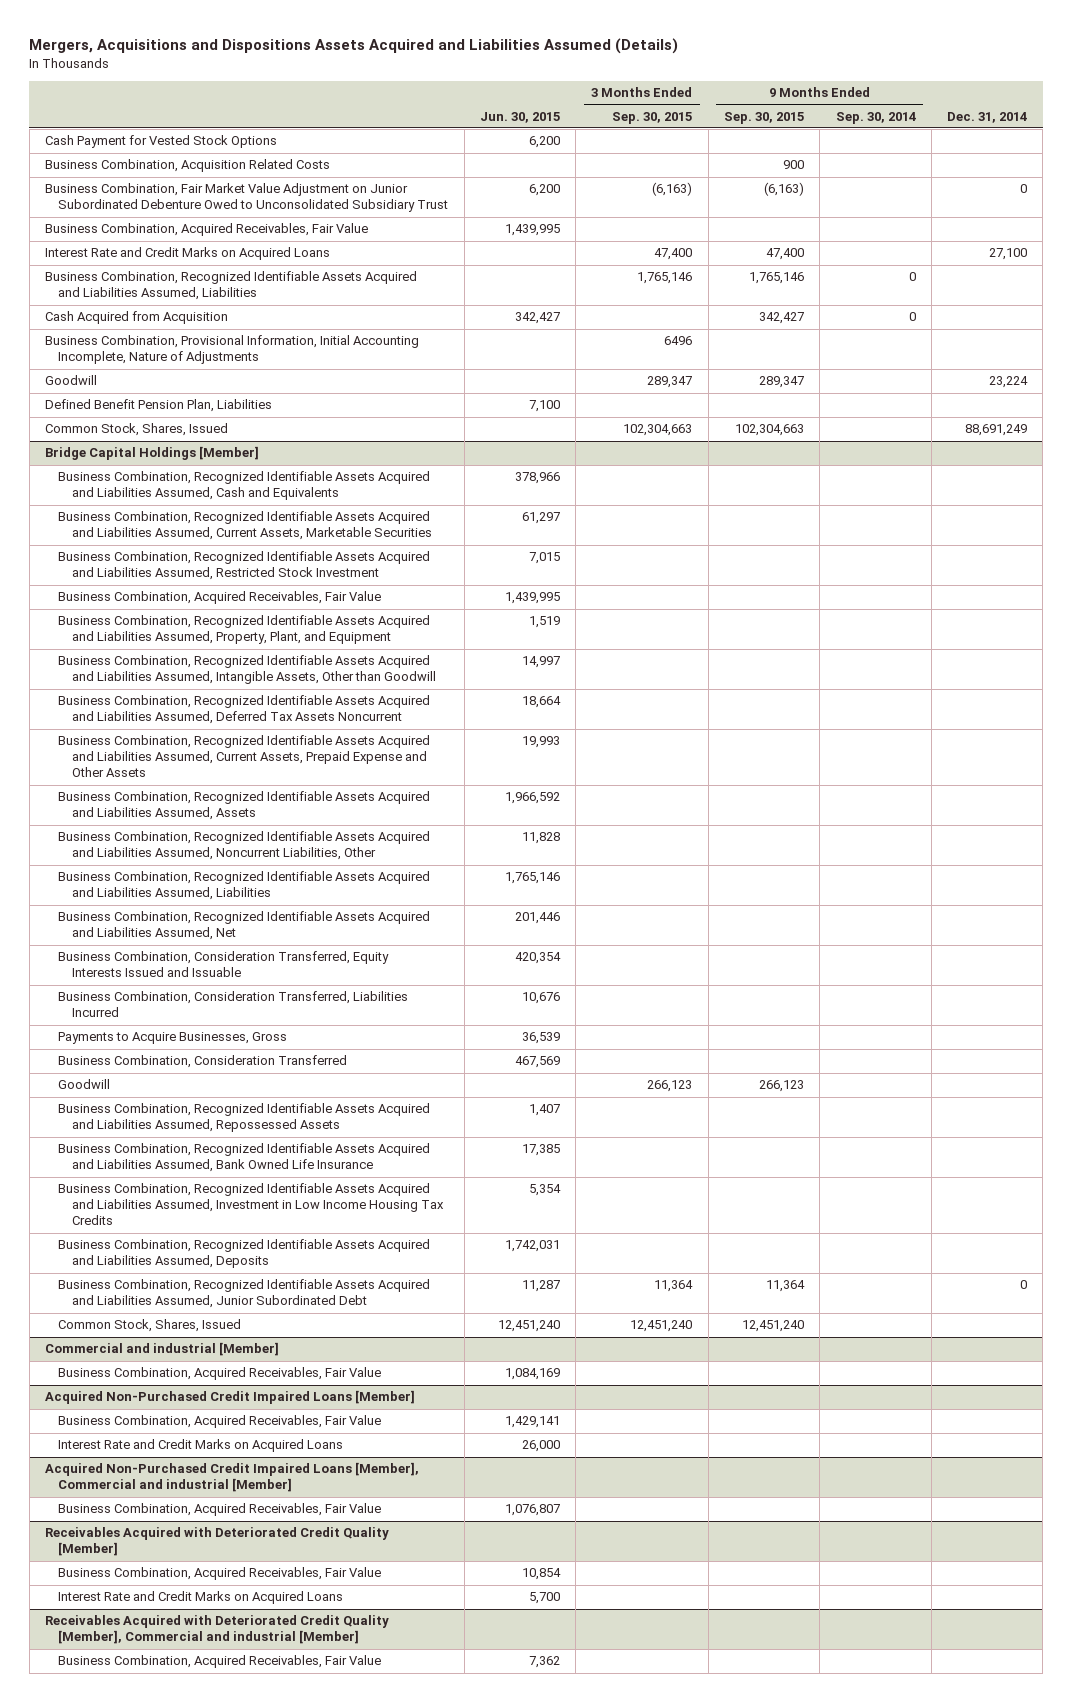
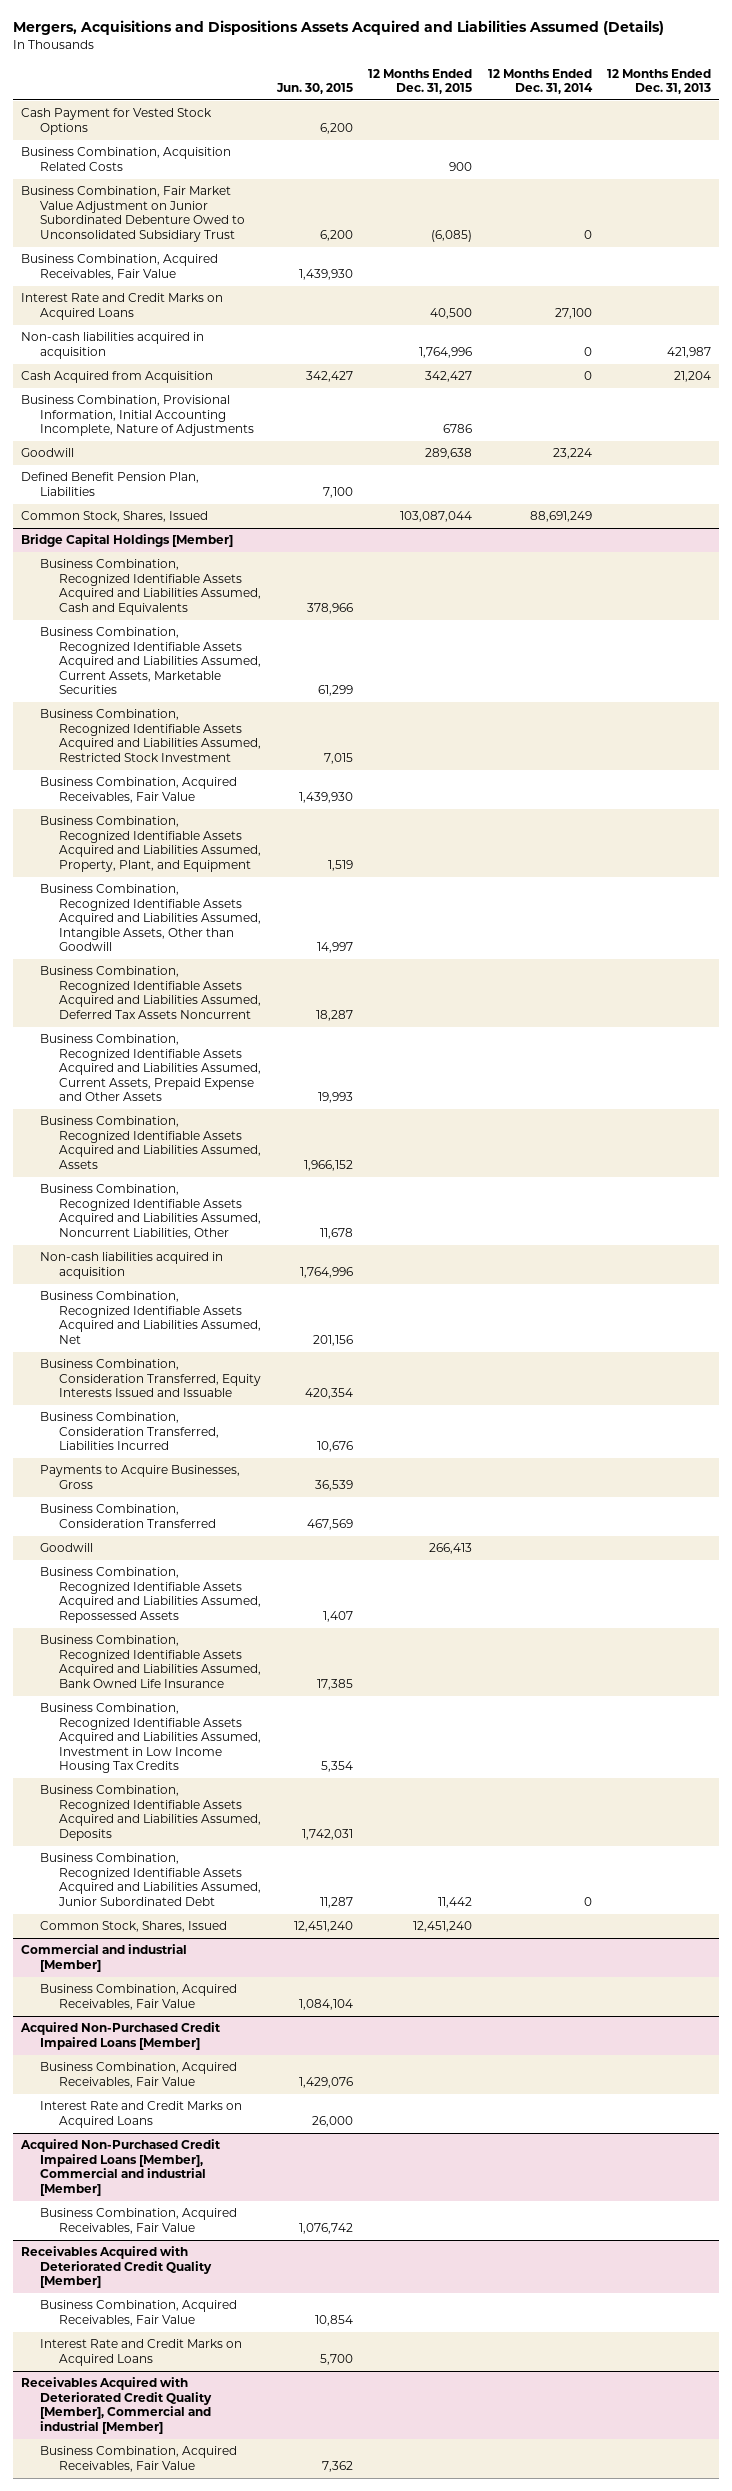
- | Jun. 30, 2015 | 3 Months Ended Sep. 30, 2015 | 9 Months Ended Sep. 30, 2015 | 9 Months Ended Sep. 30, 2014 | Dec. 31, 2014
+ | Jun. 30, 2015 | 12 Months Ended Dec. 31, 2015 | 12 Months Ended Dec. 31, 2014 | 12 Months Ended Dec. 31, 2013
- Business Combination, Acquired Receivables, Fair Value | 1,439,995 | | | |
+ Business Combination, Acquired Receivables, Fair Value | 1,439,930 | | |
- Business Combination, Recognized Identifiable Assets Acquired and Liabilities Assumed, Liabilities | | 1,765,146 | 1,765,146 | 0 |
+ Non-cash liabilities acquired in acquisition | | 1,764,996 | 0 | 421,987
@ Bridge Capital Holdings [Member]
- Business Combination, Recognized Identifiable Assets Acquired and Liabilities Assumed, Current Assets, Marketable Securities | 61,297 | | | |
+ Business Combination, Recognized Identifiable Assets Acquired and Liabilities Assumed, Current Assets, Marketable Securities | 61,299 | | |
- Business Combination, Acquired Receivables, Fair Value | 1,439,995 | | | |
+ Business Combination, Acquired Receivables, Fair Value | 1,439,930 | | |
- Business Combination, Recognized Identifiable Assets Acquired and Liabilities Assumed, Deferred Tax Assets Noncurrent | 18,664 | | | |
+ Business Combination, Recognized Identifiable Assets Acquired and Liabilities Assumed, Deferred Tax Assets Noncurrent | 18,287 | | |
- Business Combination, Recognized Identifiable Assets Acquired and Liabilities Assumed, Assets | 1,966,592 | | | |
- Business Combination, Recognized Identifiable Assets Acquired and Liabilities Assumed, Noncurrent Liabilities, Other | 11,828 | | | |
- Business Combination, Recognized Identifiable Assets Acquired and Liabilities Assumed, Liabilities | 1,765,146 | | | |
- Business Combination, Recognized Identifiable Assets Acquired and Liabilities Assumed, Net | 201,446 | | | |
+ Business Combination, Recognized Identifiable Assets Acquired and Liabilities Assumed, Assets | 1,966,152 | | |
+ Business Combination, Recognized Identifiable Assets Acquired and Liabilities Assumed, Noncurrent Liabilities, Other | 11,678 | | |
+ Non-cash liabilities acquired in acquisition | 1,764,996 | | |
+ Business Combination, Recognized Identifiable Assets Acquired and Liabilities Assumed, Net | 201,156 | | |
@ Commercial and industrial [Member]
- Business Combination, Acquired Receivables, Fair Value | 1,084,169 | | | |
+ Business Combination, Acquired Receivables, Fair Value | 1,084,104 | | |
@ Acquired Non-Purchased Credit Impaired Loans [Member]
- Business Combination, Acquired Receivables, Fair Value | 1,429,141 | | | |
+ Business Combination, Acquired Receivables, Fair Value | 1,429,076 | | |
@ Acquired Non-Purchased Credit Impaired Loans [Member], Commercial and industrial [Member]
- Business Combination, Acquired Receivables, Fair Value | 1,076,807 | | | |
+ Business Combination, Acquired Receivables, Fair Value | 1,076,742 | | |

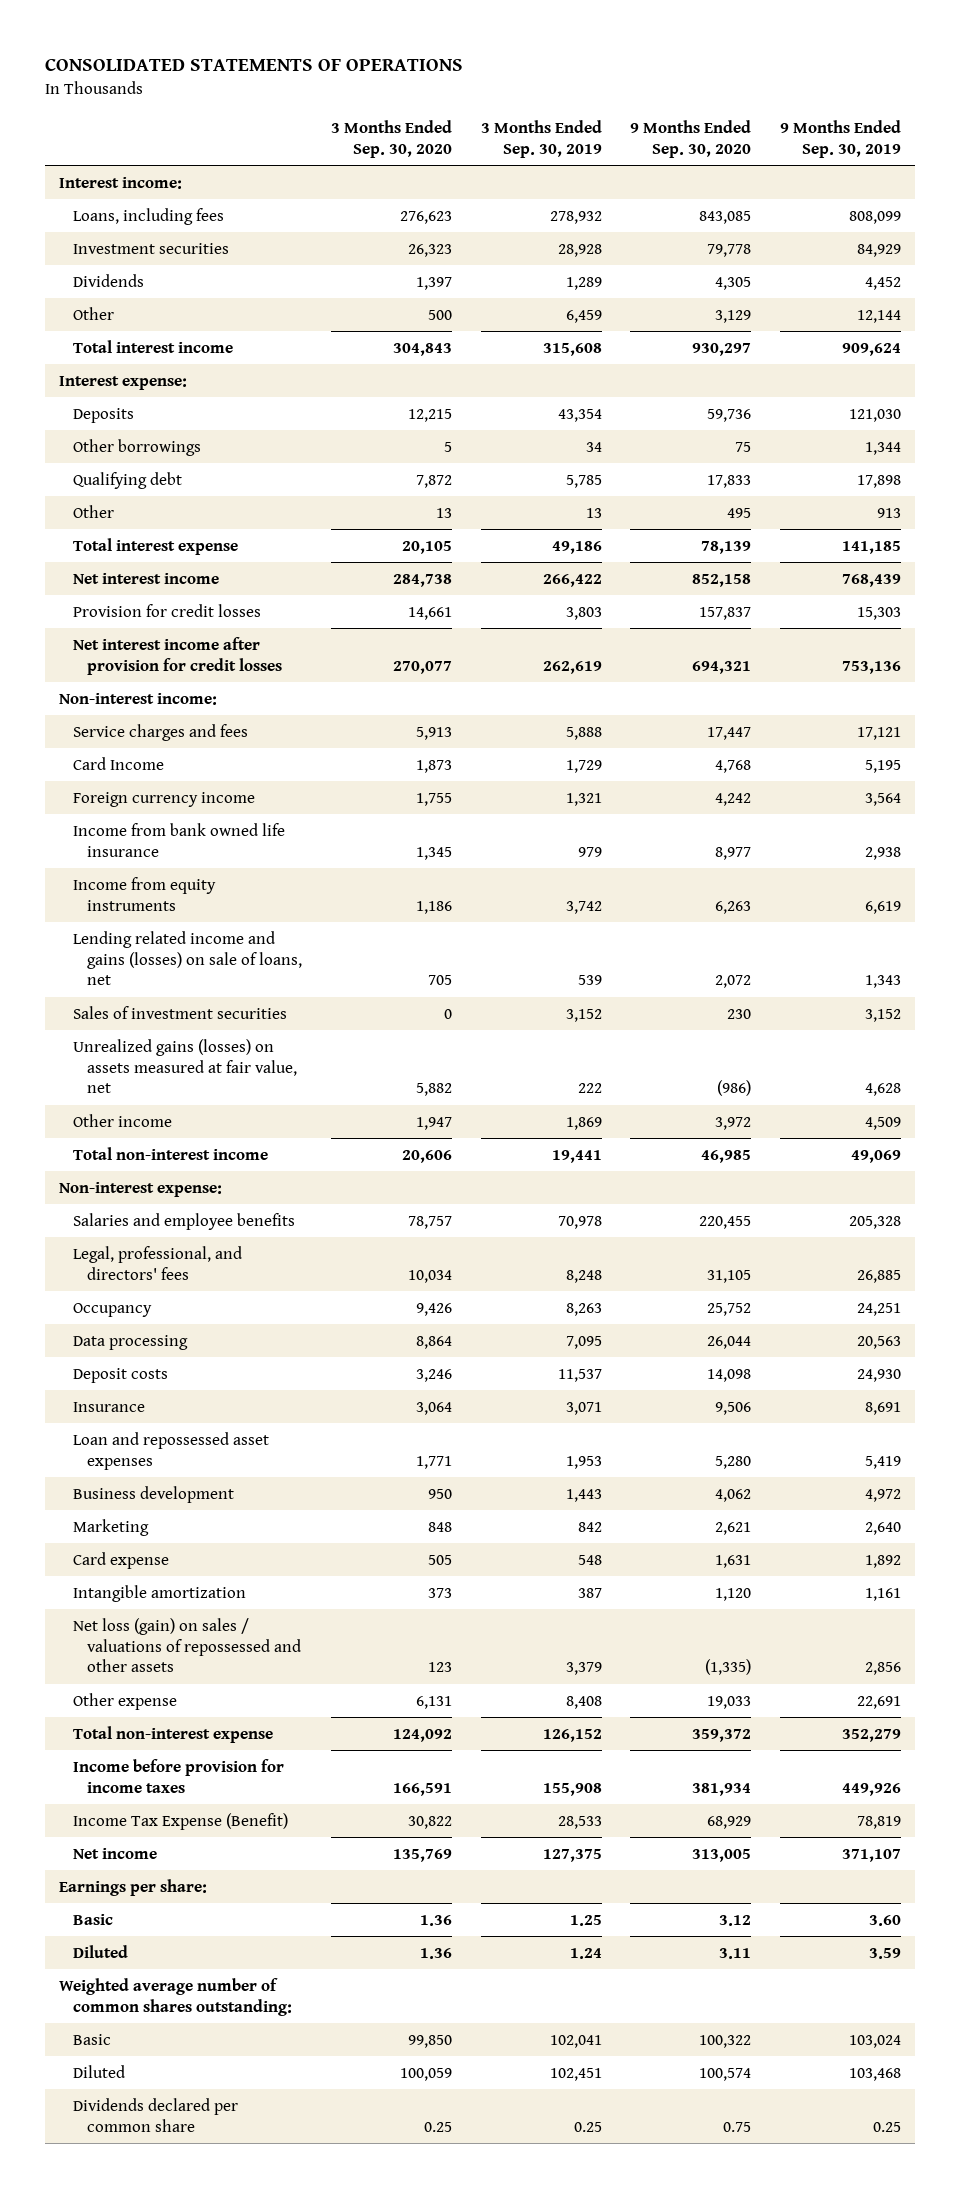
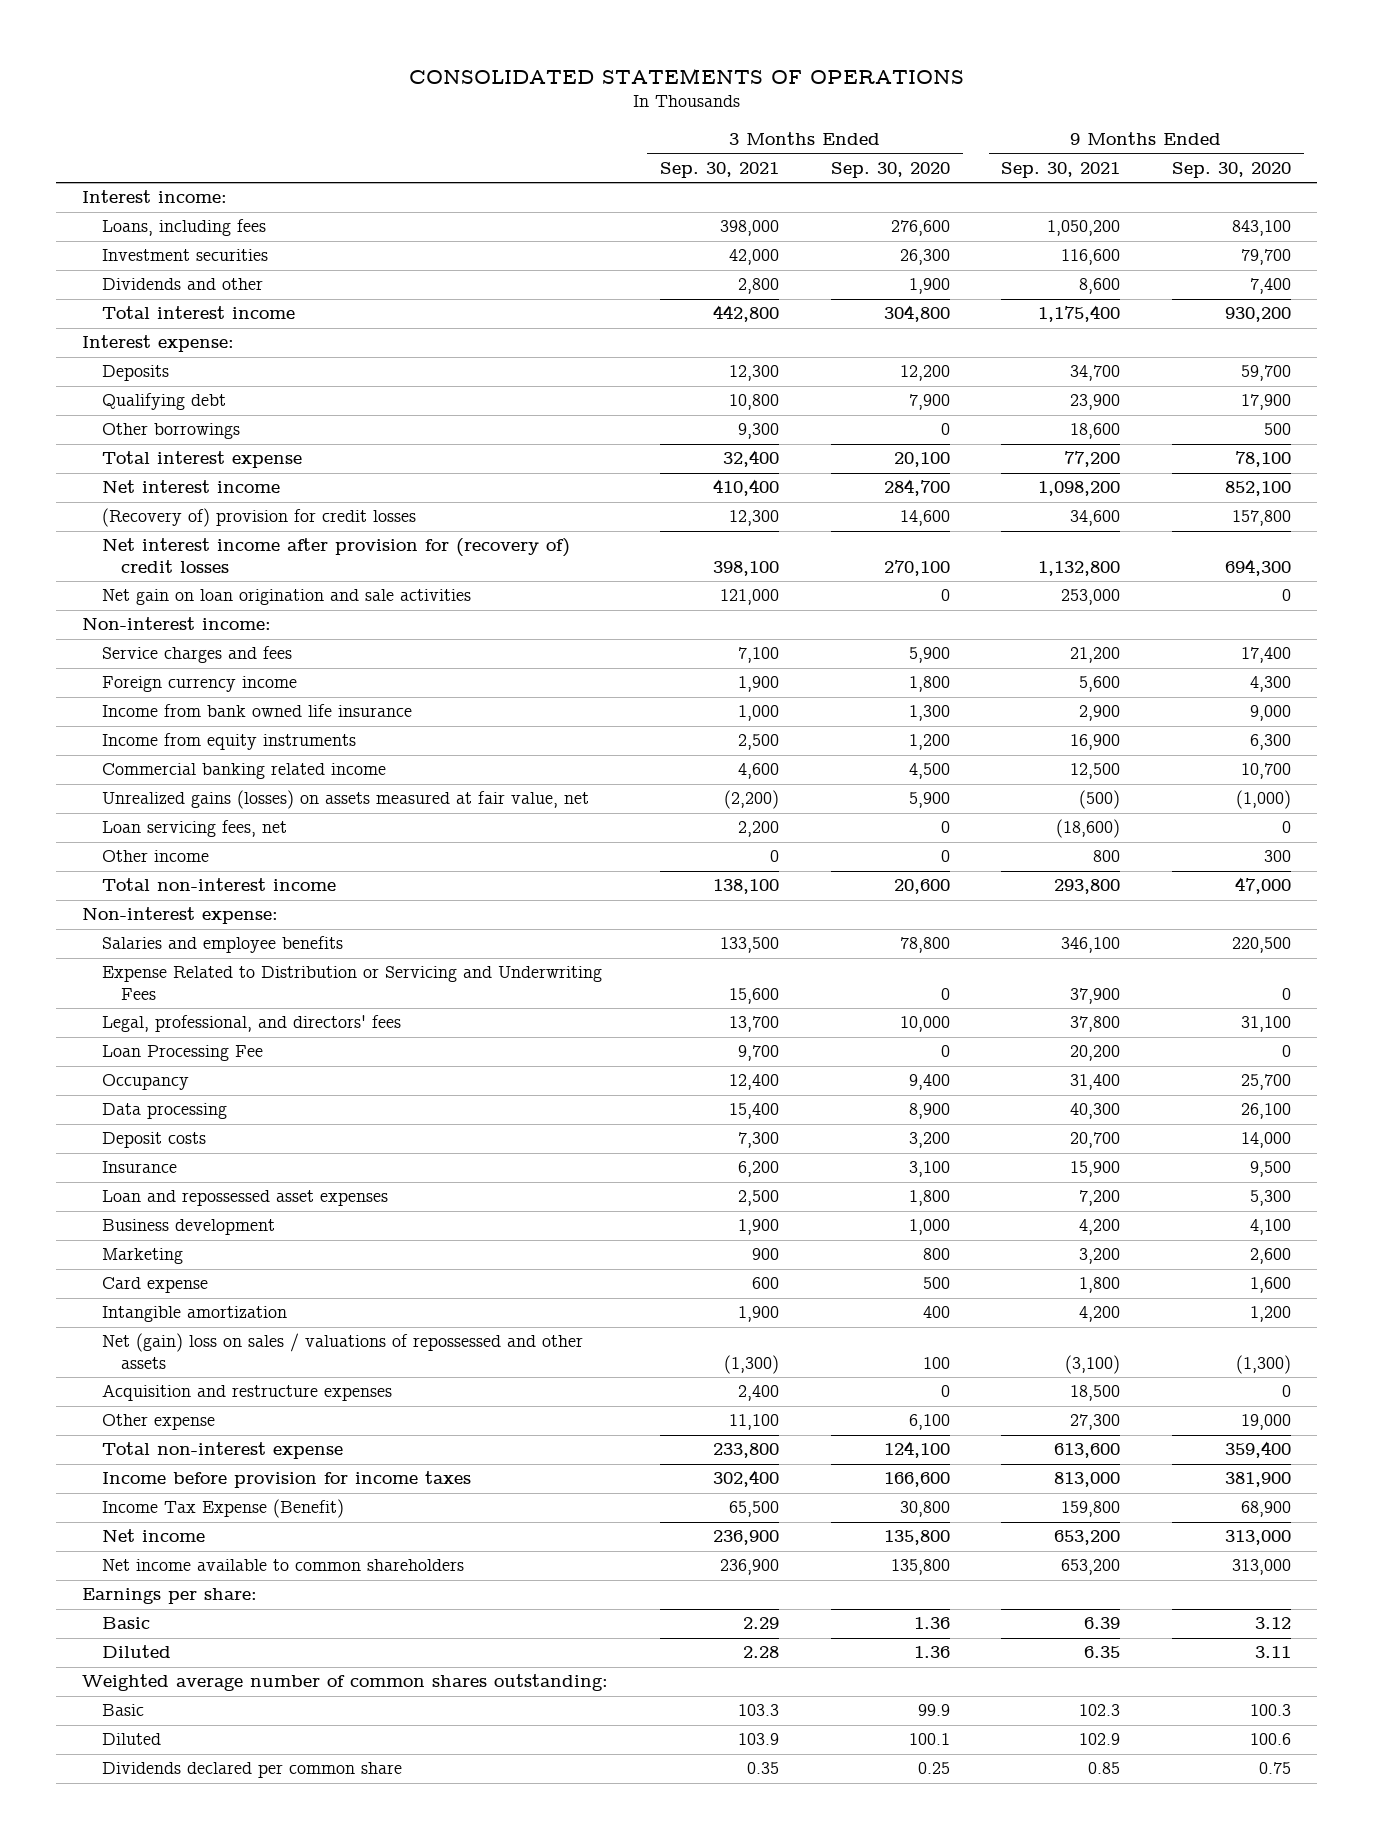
- | 3 Months Ended Sep. 30, 2020 | 3 Months Ended Sep. 30, 2019 | 9 Months Ended Sep. 30, 2020 | 9 Months Ended Sep. 30, 2019
+ | 3 Months Ended Sep. 30, 2021 | 3 Months Ended Sep. 30, 2020 | 9 Months Ended Sep. 30, 2021 | 9 Months Ended Sep. 30, 2020
- Loans, including fees | 276,623 | 278,932 | 843,085 | 808,099
- Investment securities | 26,323 | 28,928 | 79,778 | 84,929
- Dividends | 1,397 | 1,289 | 4,305 | 4,452
- Other | 500 | 6,459 | 3,129 | 12,144
- Total interest income | 304,843 | 315,608 | 930,297 | 909,624
+ Loans, including fees | 398,000 | 276,600 | 1,050,200 | 843,100
+ Investment securities | 42,000 | 26,300 | 116,600 | 79,700
+ Dividends and other | 2,800 | 1,900 | 8,600 | 7,400
+ Total interest income | 442,800 | 304,800 | 1,175,400 | 930,200
- Deposits | 12,215 | 43,354 | 59,736 | 121,030
- Other borrowings | 5 | 34 | 75 | 1,344
- Qualifying debt | 7,872 | 5,785 | 17,833 | 17,898
- Other | 13 | 13 | 495 | 913
- Total interest expense | 20,105 | 49,186 | 78,139 | 141,185
- Net interest income | 284,738 | 266,422 | 852,158 | 768,439
- Provision for credit losses | 14,661 | 3,803 | 157,837 | 15,303
- Net interest income after provision for credit losses | 270,077 | 262,619 | 694,321 | 753,136
+ Deposits | 12,300 | 12,200 | 34,700 | 59,700
+ Qualifying debt | 10,800 | 7,900 | 23,900 | 17,900
+ Other borrowings | 9,300 | 0 | 18,600 | 500
+ Total interest expense | 32,400 | 20,100 | 77,200 | 78,100
+ Net interest income | 410,400 | 284,700 | 1,098,200 | 852,100
+ (Recovery of) provision for credit losses | 12,300 | 14,600 | 34,600 | 157,800
+ Net interest income after provision for (recovery of) credit losses | 398,100 | 270,100 | 1,132,800 | 694,300
+ Net gain on loan origination and sale activities | 121,000 | 0 | 253,000 | 0
- Service charges and fees | 5,913 | 5,888 | 17,447 | 17,121
- Card Income | 1,873 | 1,729 | 4,768 | 5,195
- Foreign currency income | 1,755 | 1,321 | 4,242 | 3,564
- Income from bank owned life insurance | 1,345 | 979 | 8,977 | 2,938
- Income from equity instruments | 1,186 | 3,742 | 6,263 | 6,619
- Lending related income and gains (losses) on sale of loans, net | 705 | 539 | 2,072 | 1,343
- Sales of investment securities | 0 | 3,152 | 230 | 3,152
- Unrealized gains (losses) on assets measured at fair value, net | 5,882 | 222 | (986) | 4,628
- Other income | 1,947 | 1,869 | 3,972 | 4,509
- Total non-interest income | 20,606 | 19,441 | 46,985 | 49,069
+ Service charges and fees | 7,100 | 5,900 | 21,200 | 17,400
+ Foreign currency income | 1,900 | 1,800 | 5,600 | 4,300
+ Income from bank owned life insurance | 1,000 | 1,300 | 2,900 | 9,000
+ Income from equity instruments | 2,500 | 1,200 | 16,900 | 6,300
+ Commercial banking related income | 4,600 | 4,500 | 12,500 | 10,700
+ Unrealized gains (losses) on assets measured at fair value, net | (2,200) | 5,900 | (500) | (1,000)
+ Loan servicing fees, net | 2,200 | 0 | (18,600) | 0
+ Other income | 0 | 0 | 800 | 300
+ Total non-interest income | 138,100 | 20,600 | 293,800 | 47,000
- Salaries and employee benefits | 78,757 | 70,978 | 220,455 | 205,328
- Legal, professional, and directors' fees | 10,034 | 8,248 | 31,105 | 26,885
- Occupancy | 9,426 | 8,263 | 25,752 | 24,251
- Data processing | 8,864 | 7,095 | 26,044 | 20,563
- Deposit costs | 3,246 | 11,537 | 14,098 | 24,930
- Insurance | 3,064 | 3,071 | 9,506 | 8,691
- Loan and repossessed asset expenses | 1,771 | 1,953 | 5,280 | 5,419
- Business development | 950 | 1,443 | 4,062 | 4,972
- Marketing | 848 | 842 | 2,621 | 2,640
- Card expense | 505 | 548 | 1,631 | 1,892
- Intangible amortization | 373 | 387 | 1,120 | 1,161
- Net loss (gain) on sales / valuations of repossessed and other assets | 123 | 3,379 | (1,335) | 2,856
- Other expense | 6,131 | 8,408 | 19,033 | 22,691
- Total non-interest expense | 124,092 | 126,152 | 359,372 | 352,279
- Income before provision for income taxes | 166,591 | 155,908 | 381,934 | 449,926
- Income Tax Expense (Benefit) | 30,822 | 28,533 | 68,929 | 78,819
- Net income | 135,769 | 127,375 | 313,005 | 371,107
+ Salaries and employee benefits | 133,500 | 78,800 | 346,100 | 220,500
+ Expense Related to Distribution or Servicing and Underwriting Fees | 15,600 | 0 | 37,900 | 0
+ Legal, professional, and directors' fees | 13,700 | 10,000 | 37,800 | 31,100
+ Loan Processing Fee | 9,700 | 0 | 20,200 | 0
+ Occupancy | 12,400 | 9,400 | 31,400 | 25,700
+ Data processing | 15,400 | 8,900 | 40,300 | 26,100
+ Deposit costs | 7,300 | 3,200 | 20,700 | 14,000
+ Insurance | 6,200 | 3,100 | 15,900 | 9,500
+ Loan and repossessed asset expenses | 2,500 | 1,800 | 7,200 | 5,300
+ Business development | 1,900 | 1,000 | 4,200 | 4,100
+ Marketing | 900 | 800 | 3,200 | 2,600
+ Card expense | 600 | 500 | 1,800 | 1,600
+ Intangible amortization | 1,900 | 400 | 4,200 | 1,200
+ Net (gain) loss on sales / valuations of repossessed and other assets | (1,300) | 100 | (3,100) | (1,300)
+ Acquisition and restructure expenses | 2,400 | 0 | 18,500 | 0
+ Other expense | 11,100 | 6,100 | 27,300 | 19,000
+ Total non-interest expense | 233,800 | 124,100 | 613,600 | 359,400
+ Income before provision for income taxes | 302,400 | 166,600 | 813,000 | 381,900
+ Income Tax Expense (Benefit) | 65,500 | 30,800 | 159,800 | 68,900
+ Net income | 236,900 | 135,800 | 653,200 | 313,000
+ Net income available to common shareholders | 236,900 | 135,800 | 653,200 | 313,000
- Basic | 99,850 | 102,041 | 100,322 | 103,024
- Diluted | 100,059 | 102,451 | 100,574 | 103,468
+ Basic | 103.3 | 99.9 | 102.3 | 100.3
+ Diluted | 103.9 | 100.1 | 102.9 | 100.6

